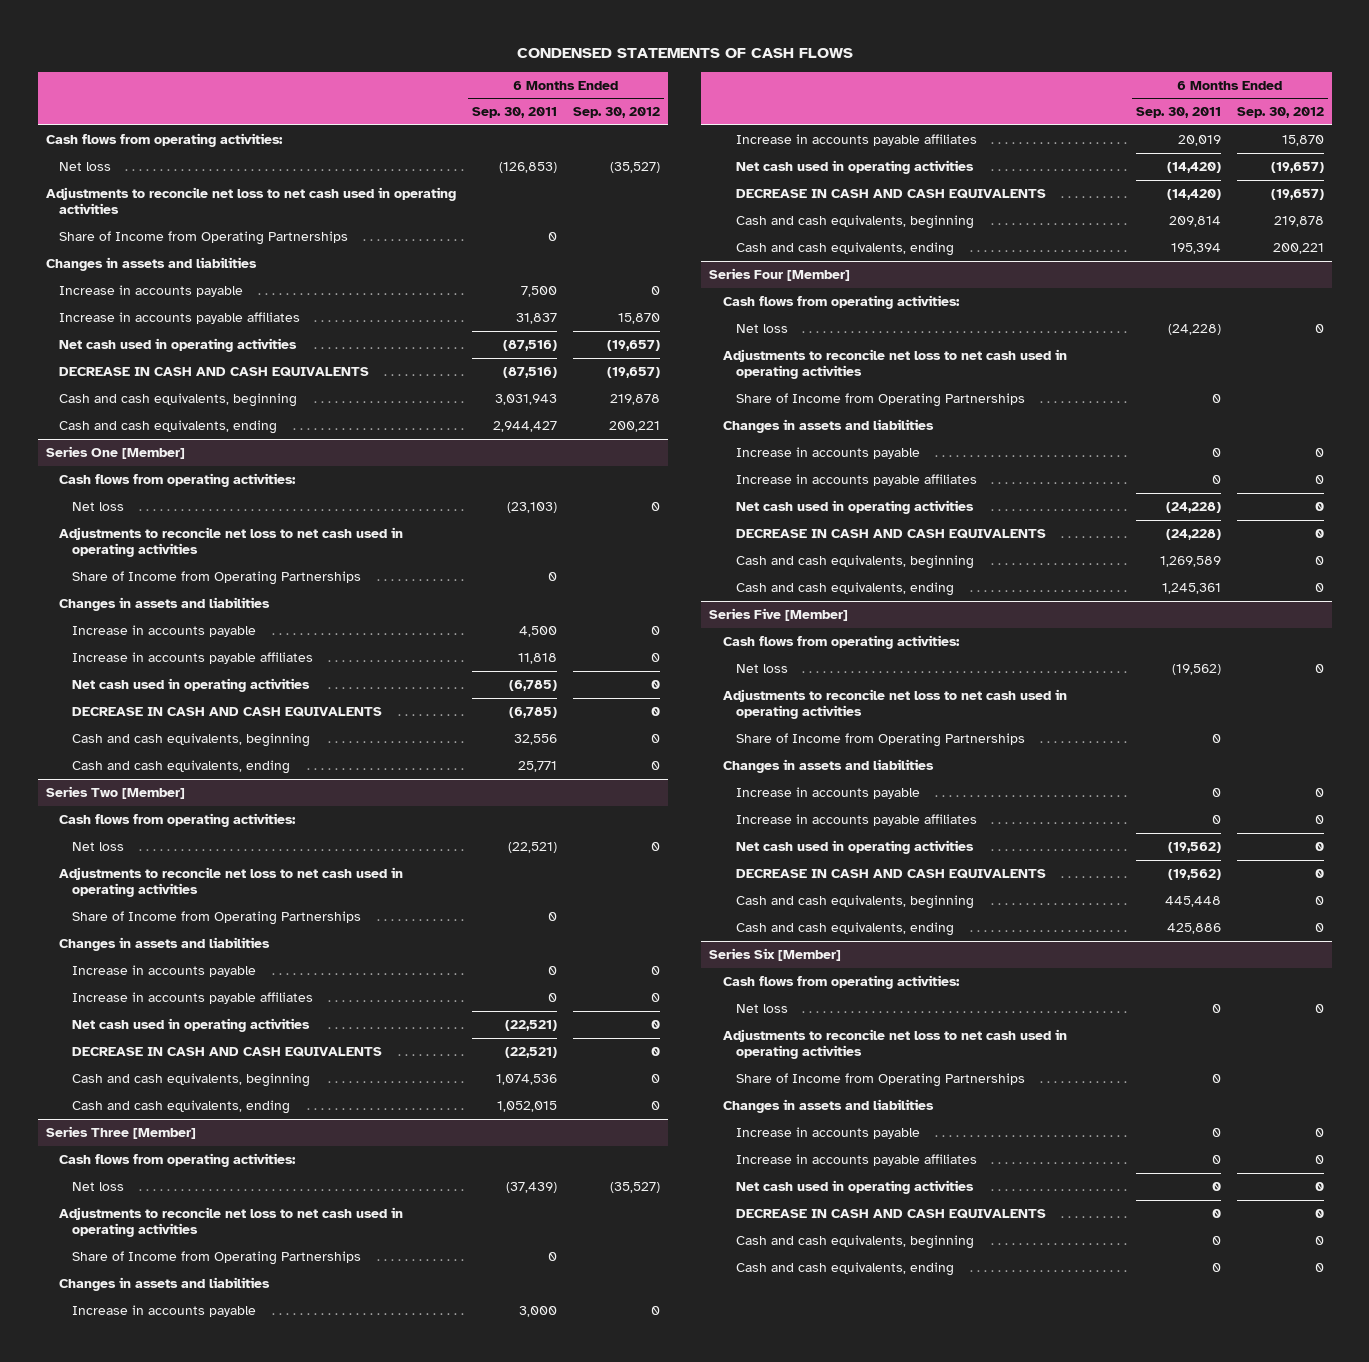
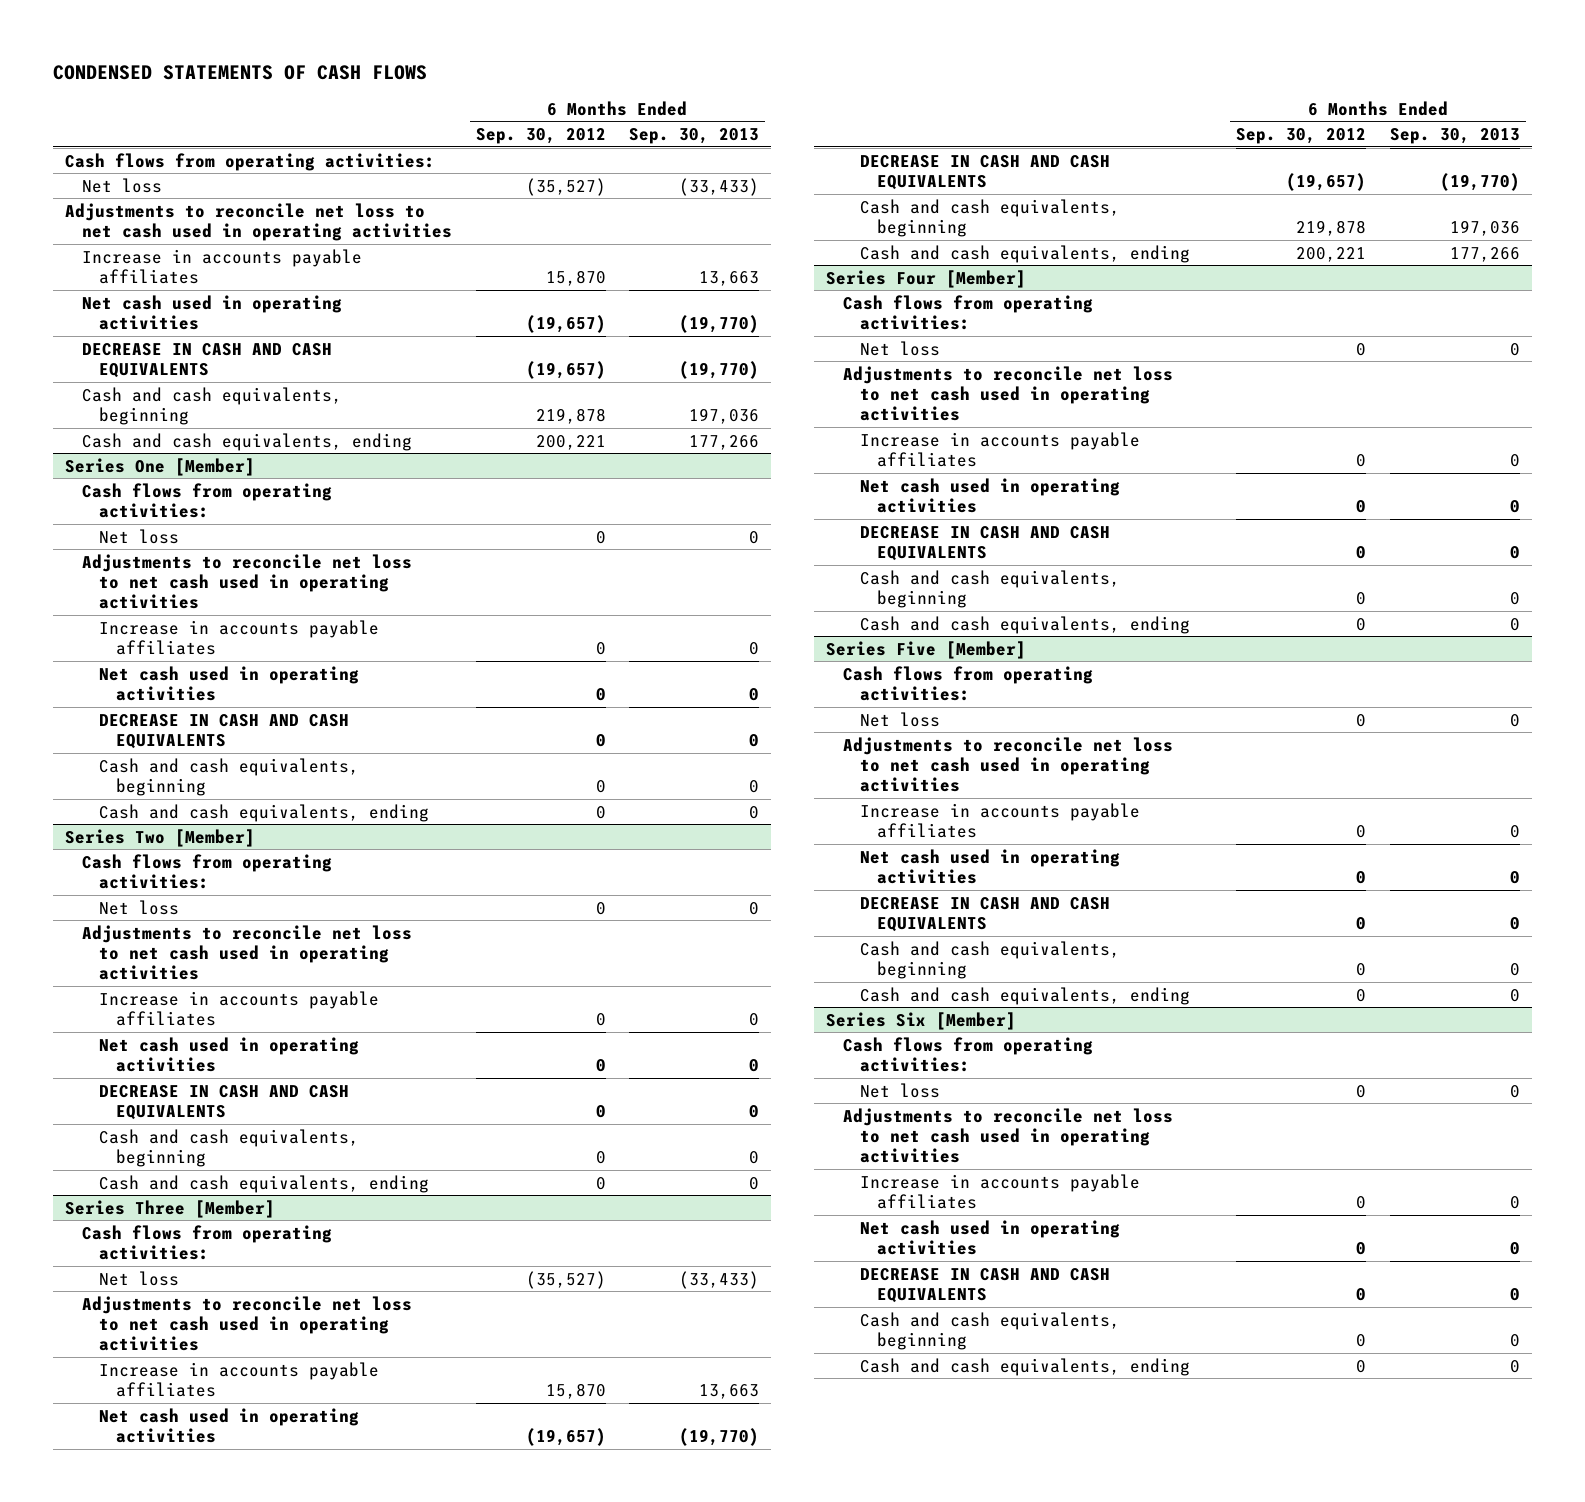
- | 6 Months Ended Sep. 30, 2011 | 6 Months Ended Sep. 30, 2012
+ | 6 Months Ended Sep. 30, 2012 | 6 Months Ended Sep. 30, 2013
- Share of Income from Operating Partnerships | 0 |
- Changes in assets and liabilities
- Increase in accounts payable | 7,500 | 0
@ Series One [Member]
- Share of Income from Operating Partnerships | 0 |
- Changes in assets and liabilities
- Increase in accounts payable | 4,500 | 0
@ Series Two [Member]
- Share of Income from Operating Partnerships | 0 |
- Changes in assets and liabilities
- Increase in accounts payable | 0 | 0
@ Series Three [Member]
- Share of Income from Operating Partnerships | 0 |
- Changes in assets and liabilities
- Increase in accounts payable | 3,000 | 0
@ Series Four [Member]
- Share of Income from Operating Partnerships | 0 |
- Changes in assets and liabilities
- Increase in accounts payable | 0 | 0
@ Series Five [Member]
- Share of Income from Operating Partnerships | 0 |
- Changes in assets and liabilities
- Increase in accounts payable | 0 | 0
@ Series Six [Member]
- Share of Income from Operating Partnerships | 0 |
- Changes in assets and liabilities
- Increase in accounts payable | 0 | 0

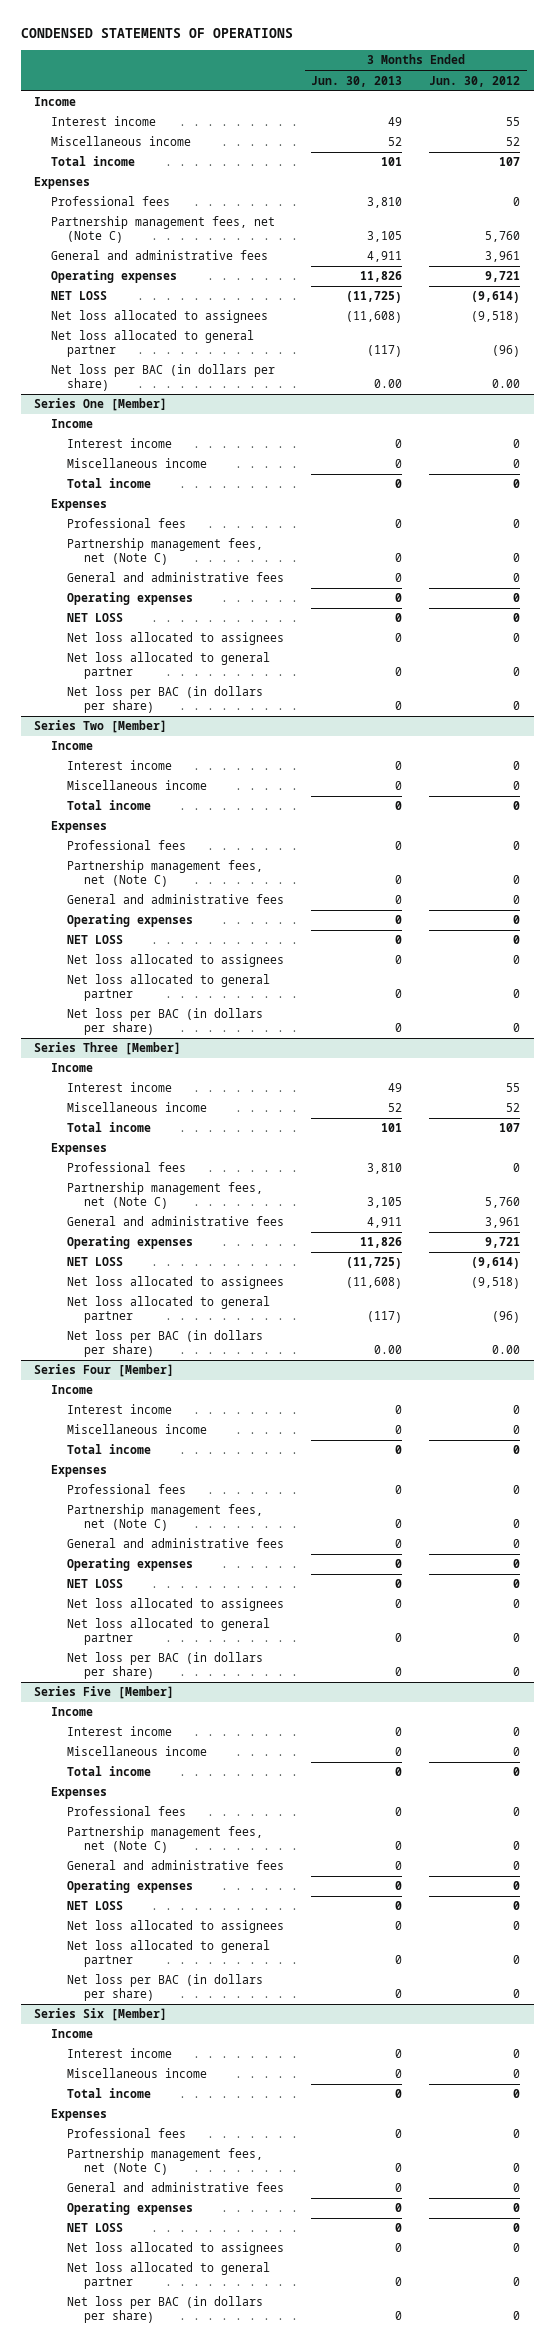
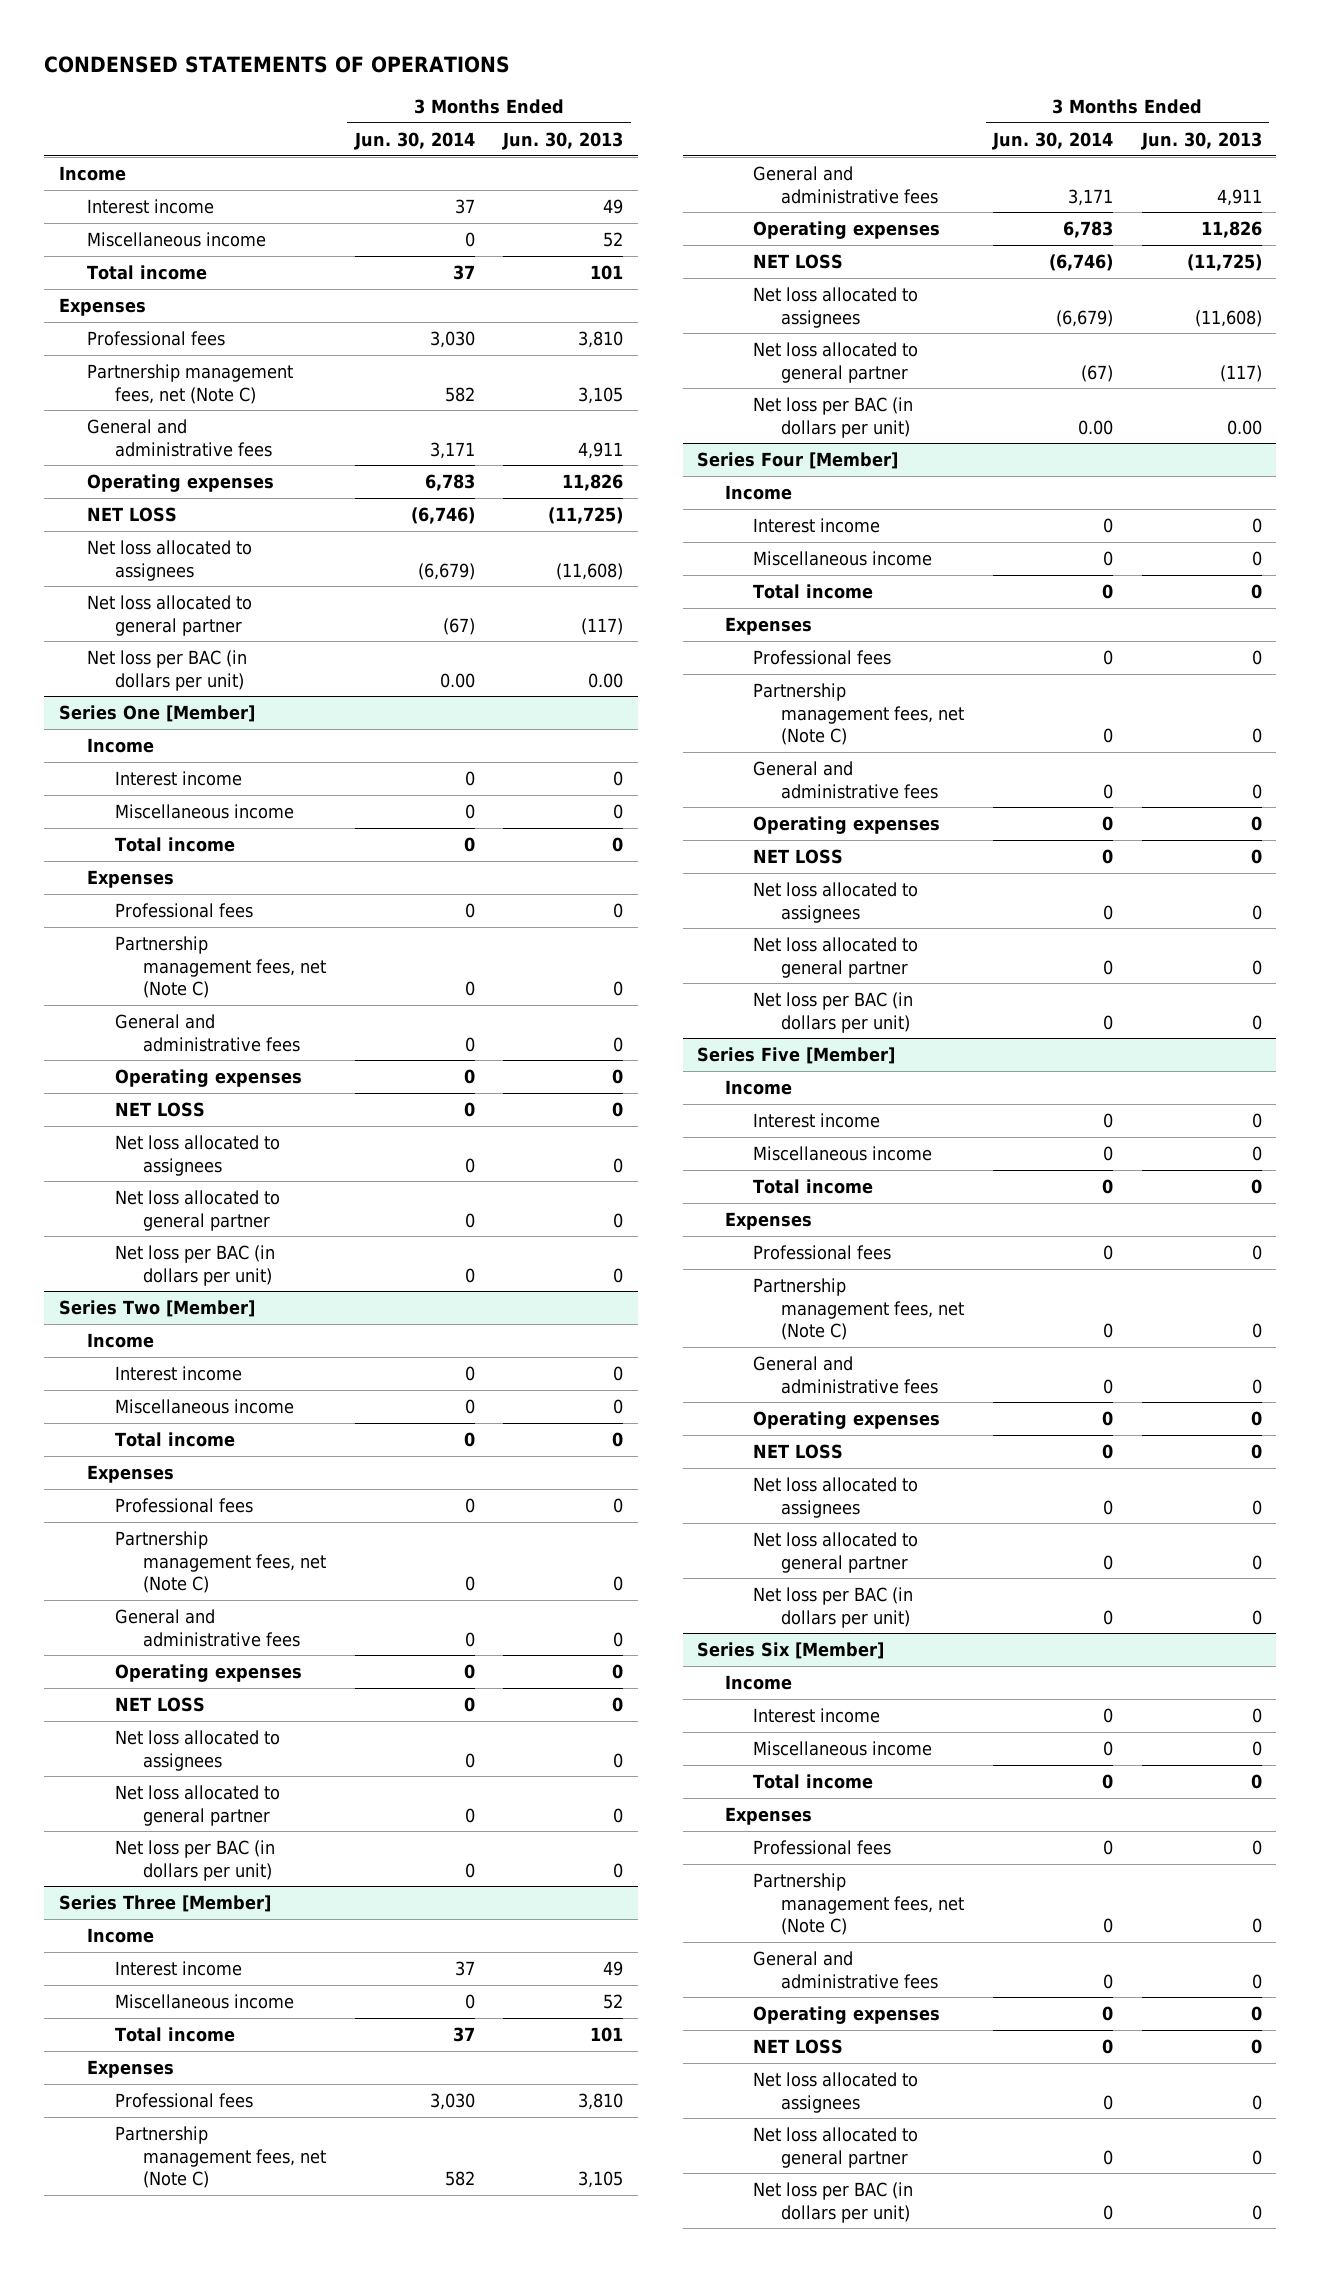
- | 3 Months Ended Jun. 30, 2013 | 3 Months Ended Jun. 30, 2012
+ | 3 Months Ended Jun. 30, 2014 | 3 Months Ended Jun. 30, 2013
- Net loss per BAC (in dollars per share) | 0.00 | 0.00
+ Net loss per BAC (in dollars per unit) | 0.00 | 0.00
@ Series One [Member]
- Net loss per BAC (in dollars per share) | 0 | 0
+ Net loss per BAC (in dollars per unit) | 0 | 0
@ Series Two [Member]
- Net loss per BAC (in dollars per share) | 0 | 0
+ Net loss per BAC (in dollars per unit) | 0 | 0
@ Series Three [Member]
- Net loss per BAC (in dollars per share) | 0.00 | 0.00
+ Net loss per BAC (in dollars per unit) | 0.00 | 0.00
@ Series Four [Member]
- Net loss per BAC (in dollars per share) | 0 | 0
+ Net loss per BAC (in dollars per unit) | 0 | 0
@ Series Five [Member]
- Net loss per BAC (in dollars per share) | 0 | 0
+ Net loss per BAC (in dollars per unit) | 0 | 0
@ Series Six [Member]
- Net loss per BAC (in dollars per share) | 0 | 0
+ Net loss per BAC (in dollars per unit) | 0 | 0

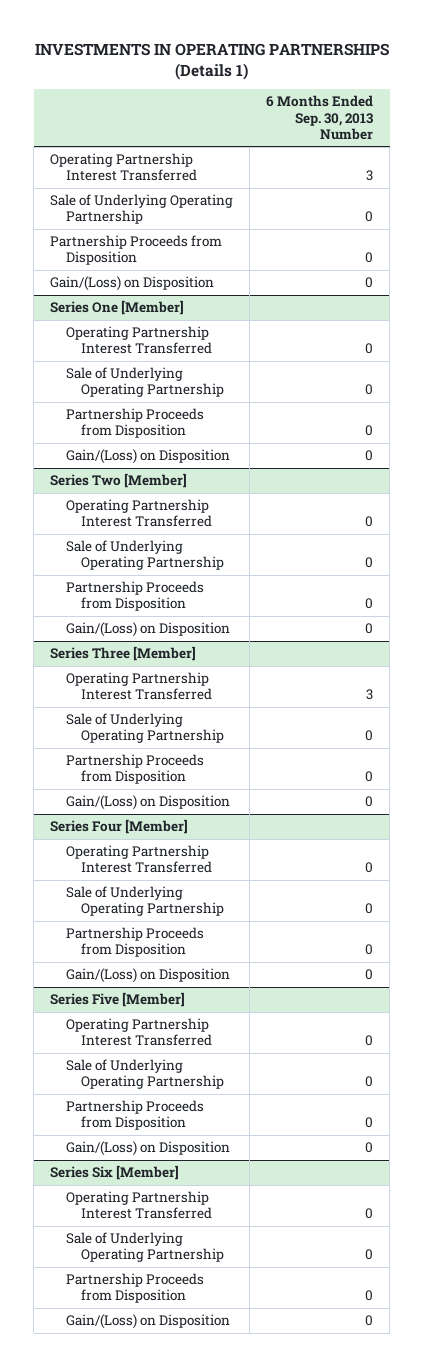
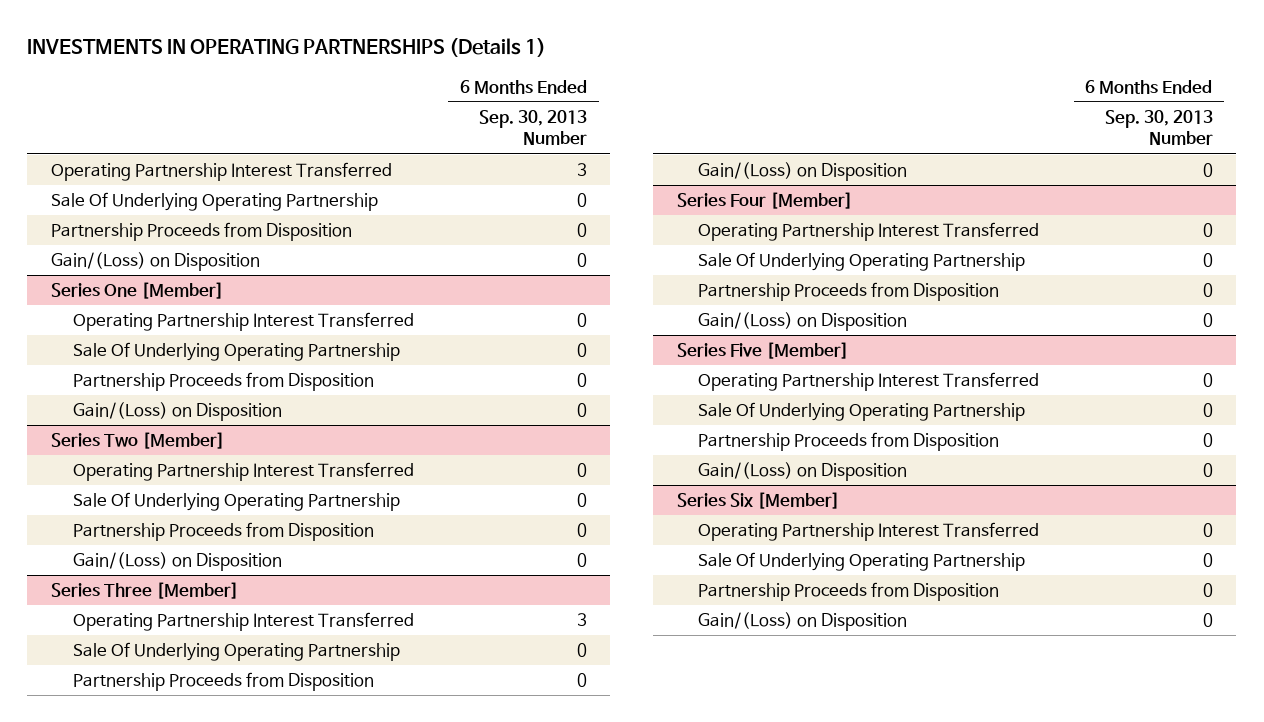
- Sale of Underlying Operating Partnership | 0
+ Sale Of Underlying Operating Partnership | 0
@ Series One [Member]
- Sale of Underlying Operating Partnership | 0
+ Sale Of Underlying Operating Partnership | 0
@ Series Two [Member]
- Sale of Underlying Operating Partnership | 0
+ Sale Of Underlying Operating Partnership | 0
@ Series Three [Member]
- Sale of Underlying Operating Partnership | 0
+ Sale Of Underlying Operating Partnership | 0
@ Series Four [Member]
- Sale of Underlying Operating Partnership | 0
+ Sale Of Underlying Operating Partnership | 0
@ Series Five [Member]
- Sale of Underlying Operating Partnership | 0
+ Sale Of Underlying Operating Partnership | 0
@ Series Six [Member]
- Sale of Underlying Operating Partnership | 0
+ Sale Of Underlying Operating Partnership | 0

